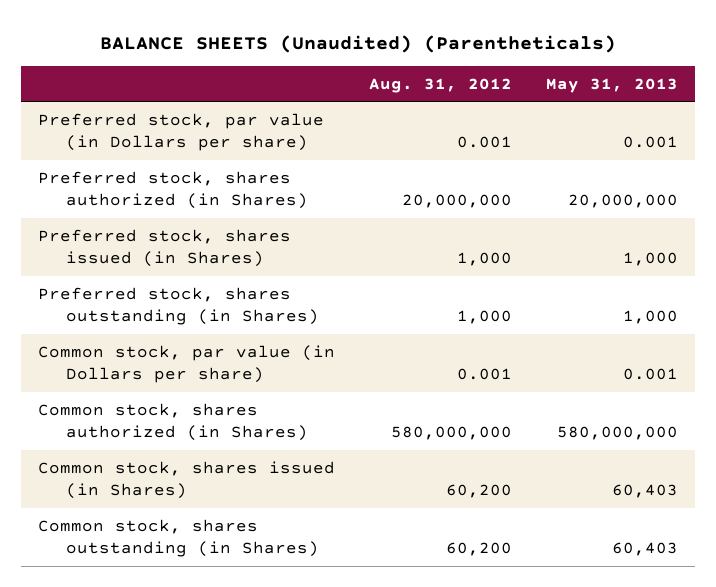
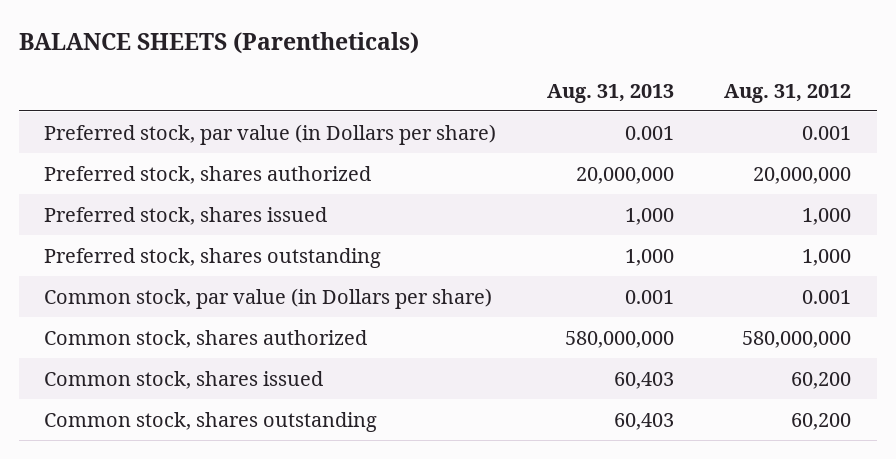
- BALANCE SHEETS (Unaudited) (Parentheticals)
+ BALANCE SHEETS (Parentheticals)
- | Aug. 31, 2012 | May 31, 2013
+ | Aug. 31, 2013 | Aug. 31, 2012
- Preferred stock, shares authorized (in Shares) | 20,000,000 | 20,000,000
- Preferred stock, shares issued (in Shares) | 1,000 | 1,000
- Preferred stock, shares outstanding (in Shares) | 1,000 | 1,000
+ Preferred stock, shares authorized | 20,000,000 | 20,000,000
+ Preferred stock, shares issued | 1,000 | 1,000
+ Preferred stock, shares outstanding | 1,000 | 1,000
- Common stock, shares authorized (in Shares) | 580,000,000 | 580,000,000
- Common stock, shares issued (in Shares) | 60,200 | 60,403
- Common stock, shares outstanding (in Shares) | 60,200 | 60,403
+ Common stock, shares authorized | 580,000,000 | 580,000,000
+ Common stock, shares issued | 60,403 | 60,200
+ Common stock, shares outstanding | 60,403 | 60,200

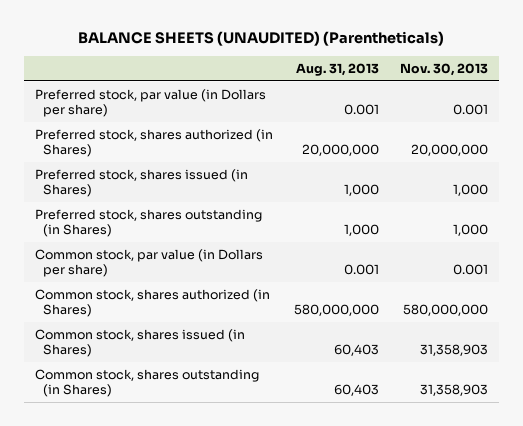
- BALANCE SHEETS (Parentheticals)
+ BALANCE SHEETS (UNAUDITED) (Parentheticals)
- | Aug. 31, 2013 | Aug. 31, 2012
+ | Aug. 31, 2013 | Nov. 30, 2013
- Preferred stock, shares authorized | 20,000,000 | 20,000,000
- Preferred stock, shares issued | 1,000 | 1,000
- Preferred stock, shares outstanding | 1,000 | 1,000
+ Preferred stock, shares authorized (in Shares) | 20,000,000 | 20,000,000
+ Preferred stock, shares issued (in Shares) | 1,000 | 1,000
+ Preferred stock, shares outstanding (in Shares) | 1,000 | 1,000
- Common stock, shares authorized | 580,000,000 | 580,000,000
- Common stock, shares issued | 60,403 | 60,200
- Common stock, shares outstanding | 60,403 | 60,200
+ Common stock, shares authorized (in Shares) | 580,000,000 | 580,000,000
+ Common stock, shares issued (in Shares) | 60,403 | 31,358,903
+ Common stock, shares outstanding (in Shares) | 60,403 | 31,358,903

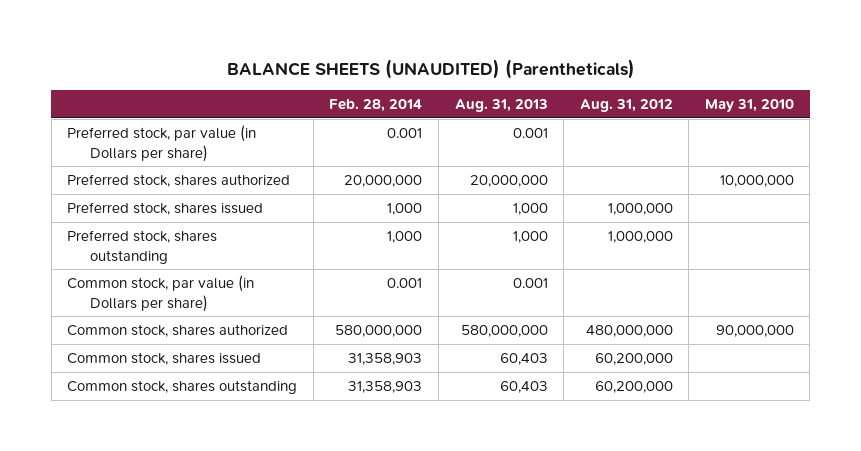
- | Aug. 31, 2013 | Nov. 30, 2013
+ | Feb. 28, 2014 | Aug. 31, 2013 | Aug. 31, 2012 | May 31, 2010
- Preferred stock, shares authorized (in Shares) | 20,000,000 | 20,000,000
- Preferred stock, shares issued (in Shares) | 1,000 | 1,000
- Preferred stock, shares outstanding (in Shares) | 1,000 | 1,000
+ Preferred stock, shares authorized | 20,000,000 | 20,000,000 | | 10,000,000
+ Preferred stock, shares issued | 1,000 | 1,000 | 1,000,000 |
+ Preferred stock, shares outstanding | 1,000 | 1,000 | 1,000,000 |
- Common stock, shares authorized (in Shares) | 580,000,000 | 580,000,000
- Common stock, shares issued (in Shares) | 60,403 | 31,358,903
- Common stock, shares outstanding (in Shares) | 60,403 | 31,358,903
+ Common stock, shares authorized | 580,000,000 | 580,000,000 | 480,000,000 | 90,000,000
+ Common stock, shares issued | 31,358,903 | 60,403 | 60,200,000 |
+ Common stock, shares outstanding | 31,358,903 | 60,403 | 60,200,000 |

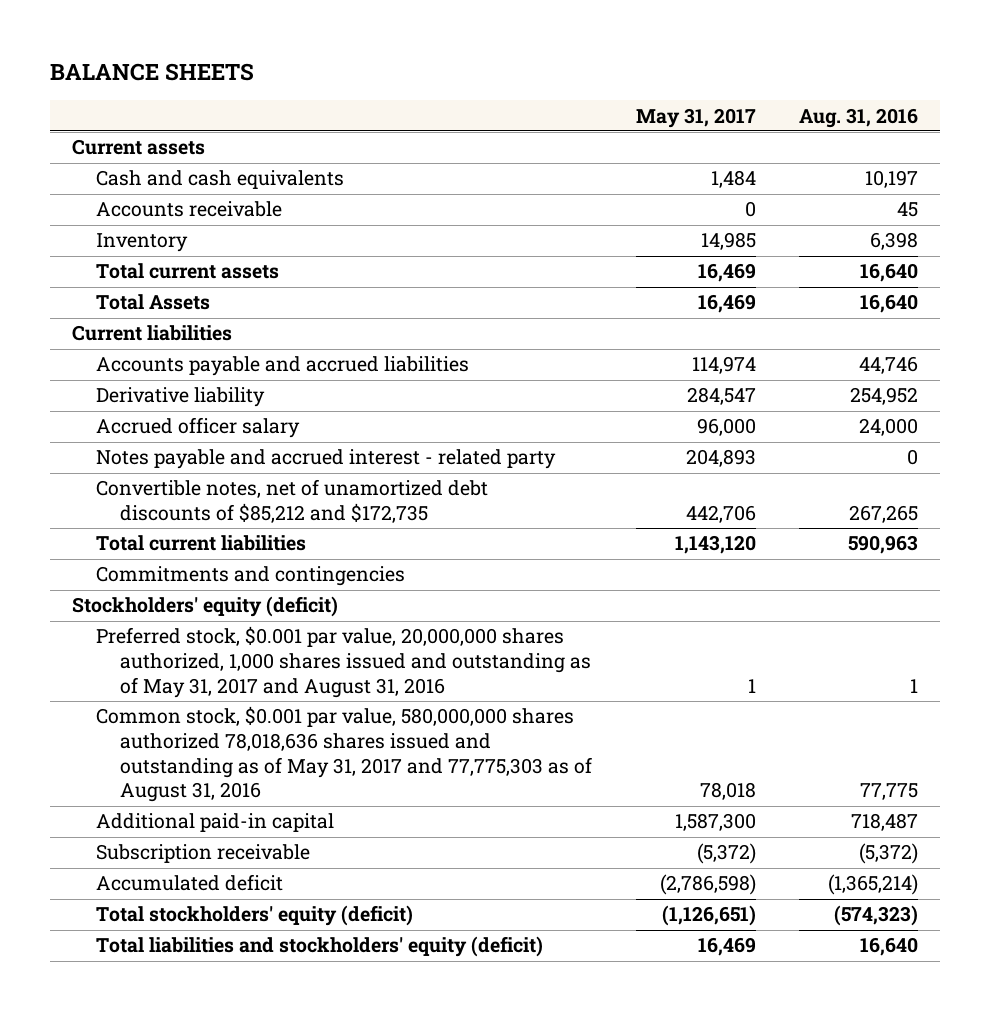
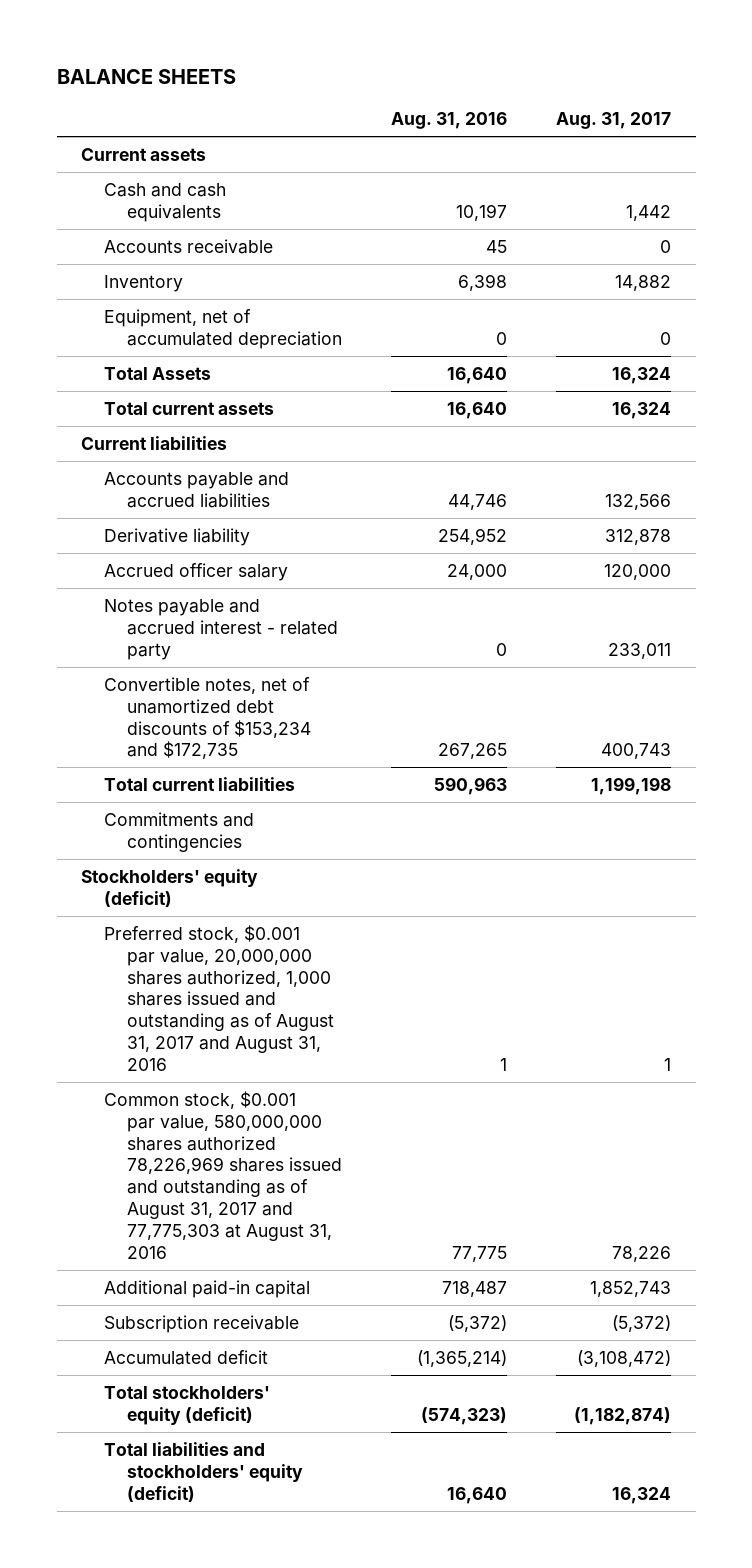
- | May 31, 2017 | Aug. 31, 2016
+ | Aug. 31, 2016 | Aug. 31, 2017
+ Equipment, net of accumulated depreciation | 0 | 0
moved down: Total current assets | 16,640 | 16,324
- Convertible notes, net of unamortized debt discounts of $85,212 and $172,735 | 442,706 | 267,265
+ Convertible notes, net of unamortized debt discounts of $153,234 and $172,735 | 267,265 | 400,743
- Preferred stock, $0.001 par value, 20,000,000 shares authorized, 1,000 shares issued and outstanding as of May 31, 2017 and August 31, 2016 | 1 | 1
- Common stock, $0.001 par value, 580,000,000 shares authorized 78,018,636 shares issued and outstanding as of May 31, 2017 and 77,775,303 as of August 31, 2016 | 78,018 | 77,775
+ Preferred stock, $0.001 par value, 20,000,000 shares authorized, 1,000 shares issued and outstanding as of August 31, 2017 and August 31, 2016 | 1 | 1
+ Common stock, $0.001 par value, 580,000,000 shares authorized 78,226,969 shares issued and outstanding as of August 31, 2017 and 77,775,303 at August 31, 2016 | 77,775 | 78,226

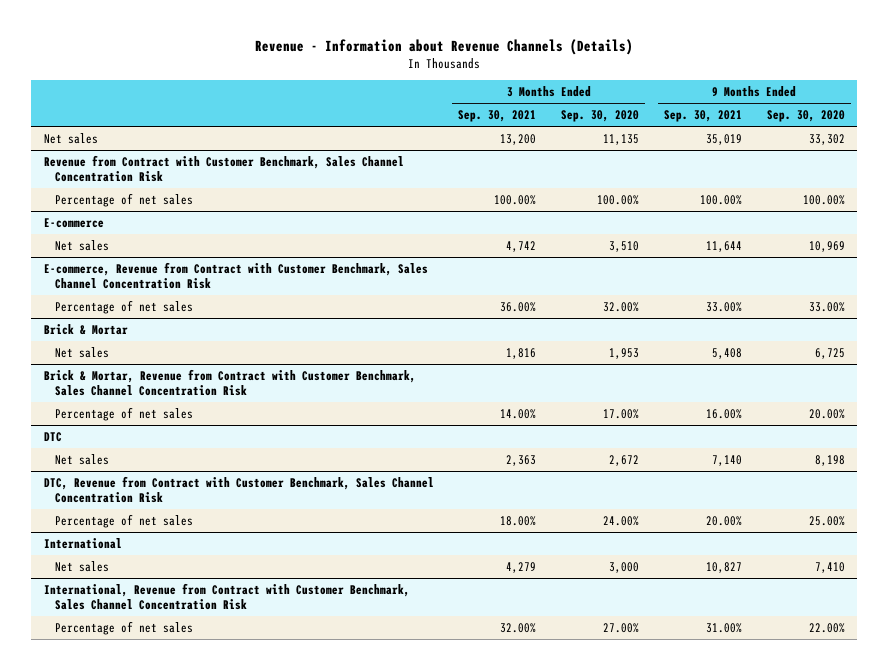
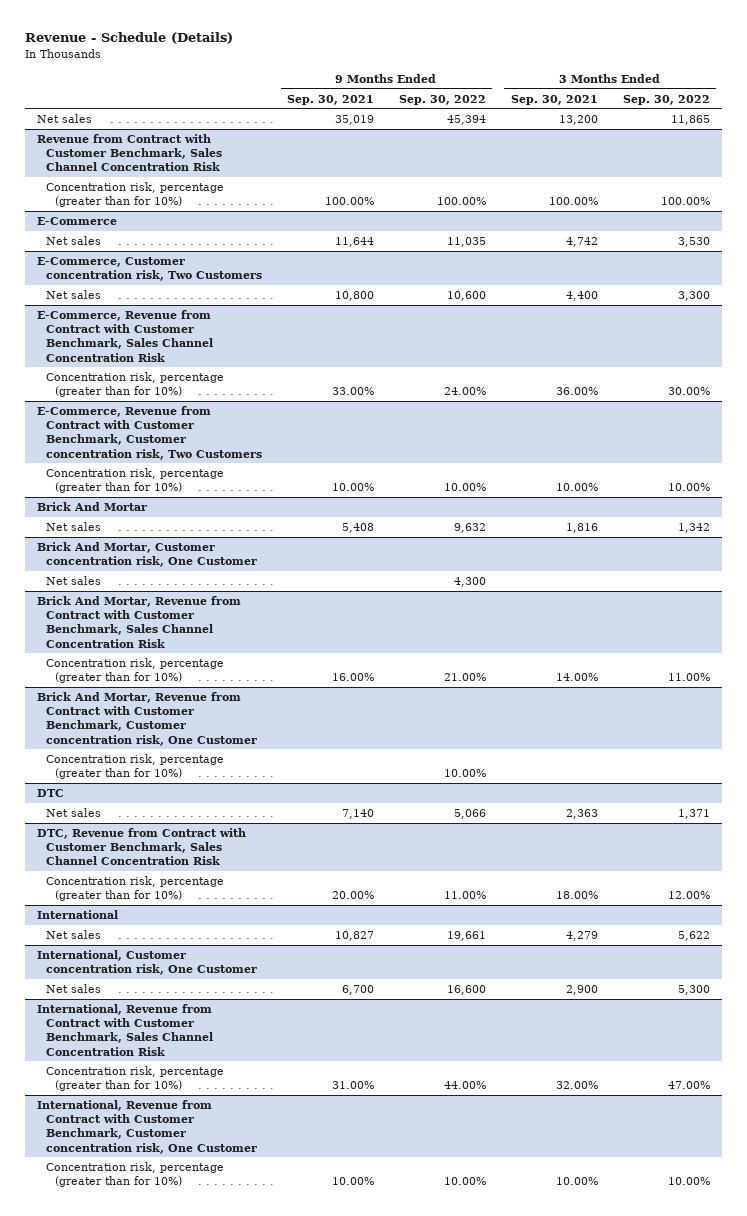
- Revenue - Information about Revenue Channels (Details)
+ Revenue - Schedule (Details)
- | 3 Months Ended Sep. 30, 2021 | 3 Months Ended Sep. 30, 2020 | 9 Months Ended Sep. 30, 2021 | 9 Months Ended Sep. 30, 2020
+ | 9 Months Ended Sep. 30, 2021 | 9 Months Ended Sep. 30, 2022 | 3 Months Ended Sep. 30, 2021 | 3 Months Ended Sep. 30, 2022
@ Revenue from Contract with Customer Benchmark, Sales Channel Concentration Risk
- Percentage of net sales | 100.00% | 100.00% | 100.00% | 100.00%
- E-commerce
@ Revenue from Contract with Customer Benchmark, Sales Channel Concentration Risk
+ Concentration risk, percentage (greater than for 10%) | 100.00% | 100.00% | 100.00% | 100.00%
+ E-Commerce
- E-commerce, Revenue from Contract with Customer Benchmark, Sales Channel Concentration Risk
- Percentage of net sales | 36.00% | 32.00% | 33.00% | 33.00%
- Brick & Mortar
+ E-Commerce, Customer concentration risk, Two Customers
+ Net sales | 10,800 | 10,600 | 4,400 | 3,300
+ E-Commerce, Revenue from Contract with Customer Benchmark, Sales Channel Concentration Risk
+ Concentration risk, percentage (greater than for 10%) | 33.00% | 24.00% | 36.00% | 30.00%
+ E-Commerce, Revenue from Contract with Customer Benchmark, Customer concentration risk, Two Customers
+ Concentration risk, percentage (greater than for 10%) | 10.00% | 10.00% | 10.00% | 10.00%
+ Brick And Mortar
- Brick & Mortar, Revenue from Contract with Customer Benchmark, Sales Channel Concentration Risk
- Percentage of net sales | 14.00% | 17.00% | 16.00% | 20.00%
+ Brick And Mortar, Customer concentration risk, One Customer
+ Net sales | | 4,300 | |
+ Brick And Mortar, Revenue from Contract with Customer Benchmark, Sales Channel Concentration Risk
+ Concentration risk, percentage (greater than for 10%) | 16.00% | 21.00% | 14.00% | 11.00%
+ Brick And Mortar, Revenue from Contract with Customer Benchmark, Customer concentration risk, One Customer
+ Concentration risk, percentage (greater than for 10%) | | 10.00% | |
@ DTC, Revenue from Contract with Customer Benchmark, Sales Channel Concentration Risk
- Percentage of net sales | 18.00% | 24.00% | 20.00% | 25.00%
+ Concentration risk, percentage (greater than for 10%) | 20.00% | 11.00% | 18.00% | 12.00%
+ International, Customer concentration risk, One Customer
+ Net sales | 6,700 | 16,600 | 2,900 | 5,300
@ International, Revenue from Contract with Customer Benchmark, Sales Channel Concentration Risk
- Percentage of net sales | 32.00% | 27.00% | 31.00% | 22.00%
+ Concentration risk, percentage (greater than for 10%) | 31.00% | 44.00% | 32.00% | 47.00%
+ International, Revenue from Contract with Customer Benchmark, Customer concentration risk, One Customer
+ Concentration risk, percentage (greater than for 10%) | 10.00% | 10.00% | 10.00% | 10.00%

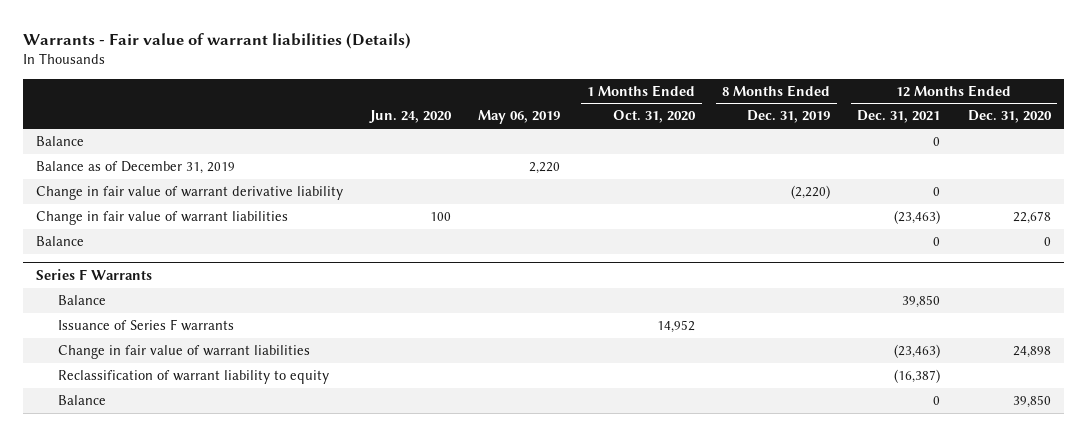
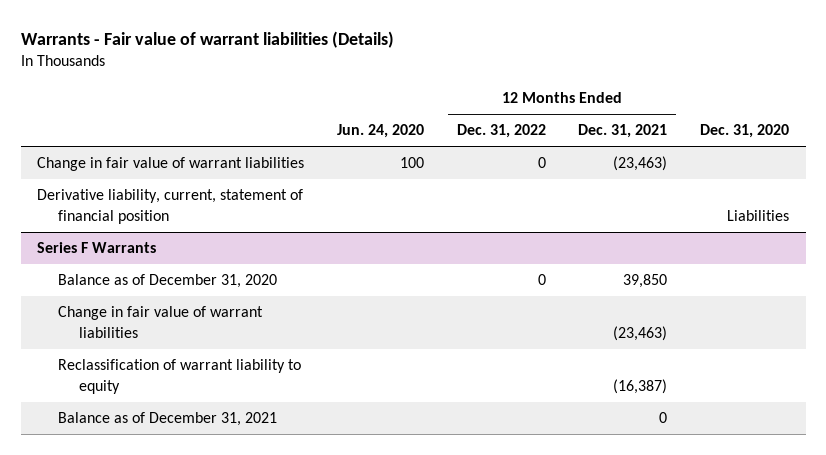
- | Jun. 24, 2020 | May 06, 2019 | 1 Months Ended Oct. 31, 2020 | 8 Months Ended Dec. 31, 2019 | 12 Months Ended Dec. 31, 2021 | 12 Months Ended Dec. 31, 2020
+ | Jun. 24, 2020 | 12 Months Ended Dec. 31, 2022 | 12 Months Ended Dec. 31, 2021 | Dec. 31, 2020
- Balance | | | | | 0 |
- Balance as of December 31, 2019 | | 2,220 | | | |
- Change in fair value of warrant derivative liability | | | | (2,220) | 0 |
- Balance | | | | | 0 | 0
+ Derivative liability, current, statement of financial position | | | | Liabilities
@ Series F Warrants
- Balance | | | | | 39,850 |
- Issuance of Series F warrants | | | 14,952 | | |
+ Balance as of December 31, 2020 | | 0 | 39,850 |
- Balance | | | | | 0 | 39,850
+ Balance as of December 31, 2021 | | | 0 |

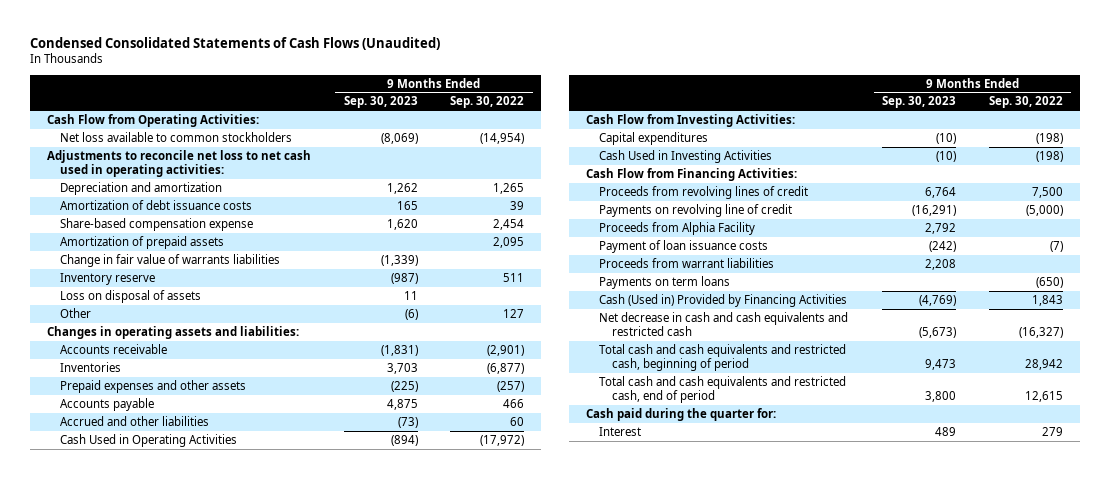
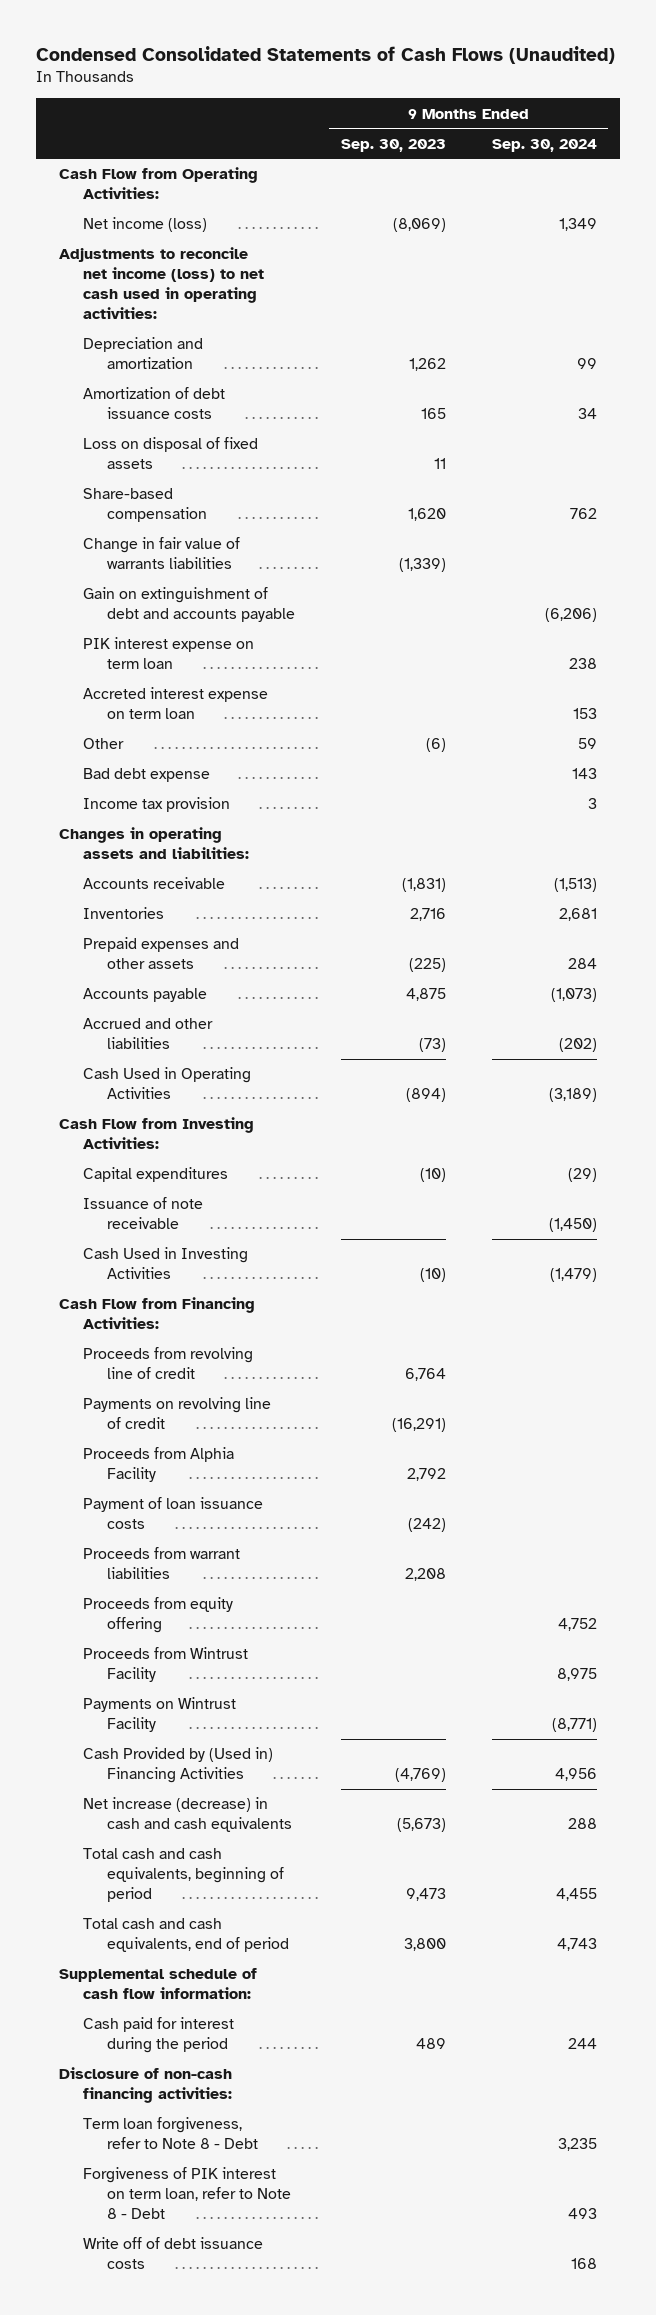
- | 9 Months Ended Sep. 30, 2023 | 9 Months Ended Sep. 30, 2022
+ | 9 Months Ended Sep. 30, 2023 | 9 Months Ended Sep. 30, 2024
- Net loss available to common stockholders | (8,069) | (14,954)
- Adjustments to reconcile net loss to net cash used in operating activities:
+ Net income (loss) | (8,069) | 1,349
+ Adjustments to reconcile net income (loss) to net cash used in operating activities:
- Share-based compensation expense | 1,620 | 2,454
- Amortization of prepaid assets | | 2,095
+ Loss on disposal of fixed assets | 11 |
+ Share-based compensation | 1,620 | 762
- Inventory reserve | (987) | 511
- Loss on disposal of assets | 11 |
+ Gain on extinguishment of debt and accounts payable | | (6,206)
+ PIK interest expense on term loan | | 238
+ Accreted interest expense on term loan | | 153
+ Bad debt expense | | 143
+ Income tax provision | | 3
- Inventories | 3,703 | (6,877)
+ Inventories | 2,716 | 2,681
+ Issuance of note receivable | | (1,450)
- Proceeds from revolving lines of credit | 6,764 | 7,500
+ Proceeds from revolving line of credit | 6,764 |
- Payments on term loans | | (650)
- Cash (Used in) Provided by Financing Activities | (4,769) | 1,843
- Net decrease in cash and cash equivalents and restricted cash | (5,673) | (16,327)
- Total cash and cash equivalents and restricted cash, beginning of period | 9,473 | 28,942
- Total cash and cash equivalents and restricted cash, end of period | 3,800 | 12,615
- Cash paid during the quarter for:
- Interest | 489 | 279
+ Proceeds from equity offering | | 4,752
+ Proceeds from Wintrust Facility | | 8,975
+ Payments on Wintrust Facility | | (8,771)
+ Cash Provided by (Used in) Financing Activities | (4,769) | 4,956
+ Net increase (decrease) in cash and cash equivalents | (5,673) | 288
+ Total cash and cash equivalents, beginning of period | 9,473 | 4,455
+ Total cash and cash equivalents, end of period | 3,800 | 4,743
+ Supplemental schedule of cash flow information:
+ Cash paid for interest during the period | 489 | 244
+ Disclosure of non-cash financing activities:
+ Term loan forgiveness, refer to Note 8 - Debt | | 3,235
+ Forgiveness of PIK interest on term loan, refer to Note 8 - Debt | | 493
+ Write off of debt issuance costs | | 168

